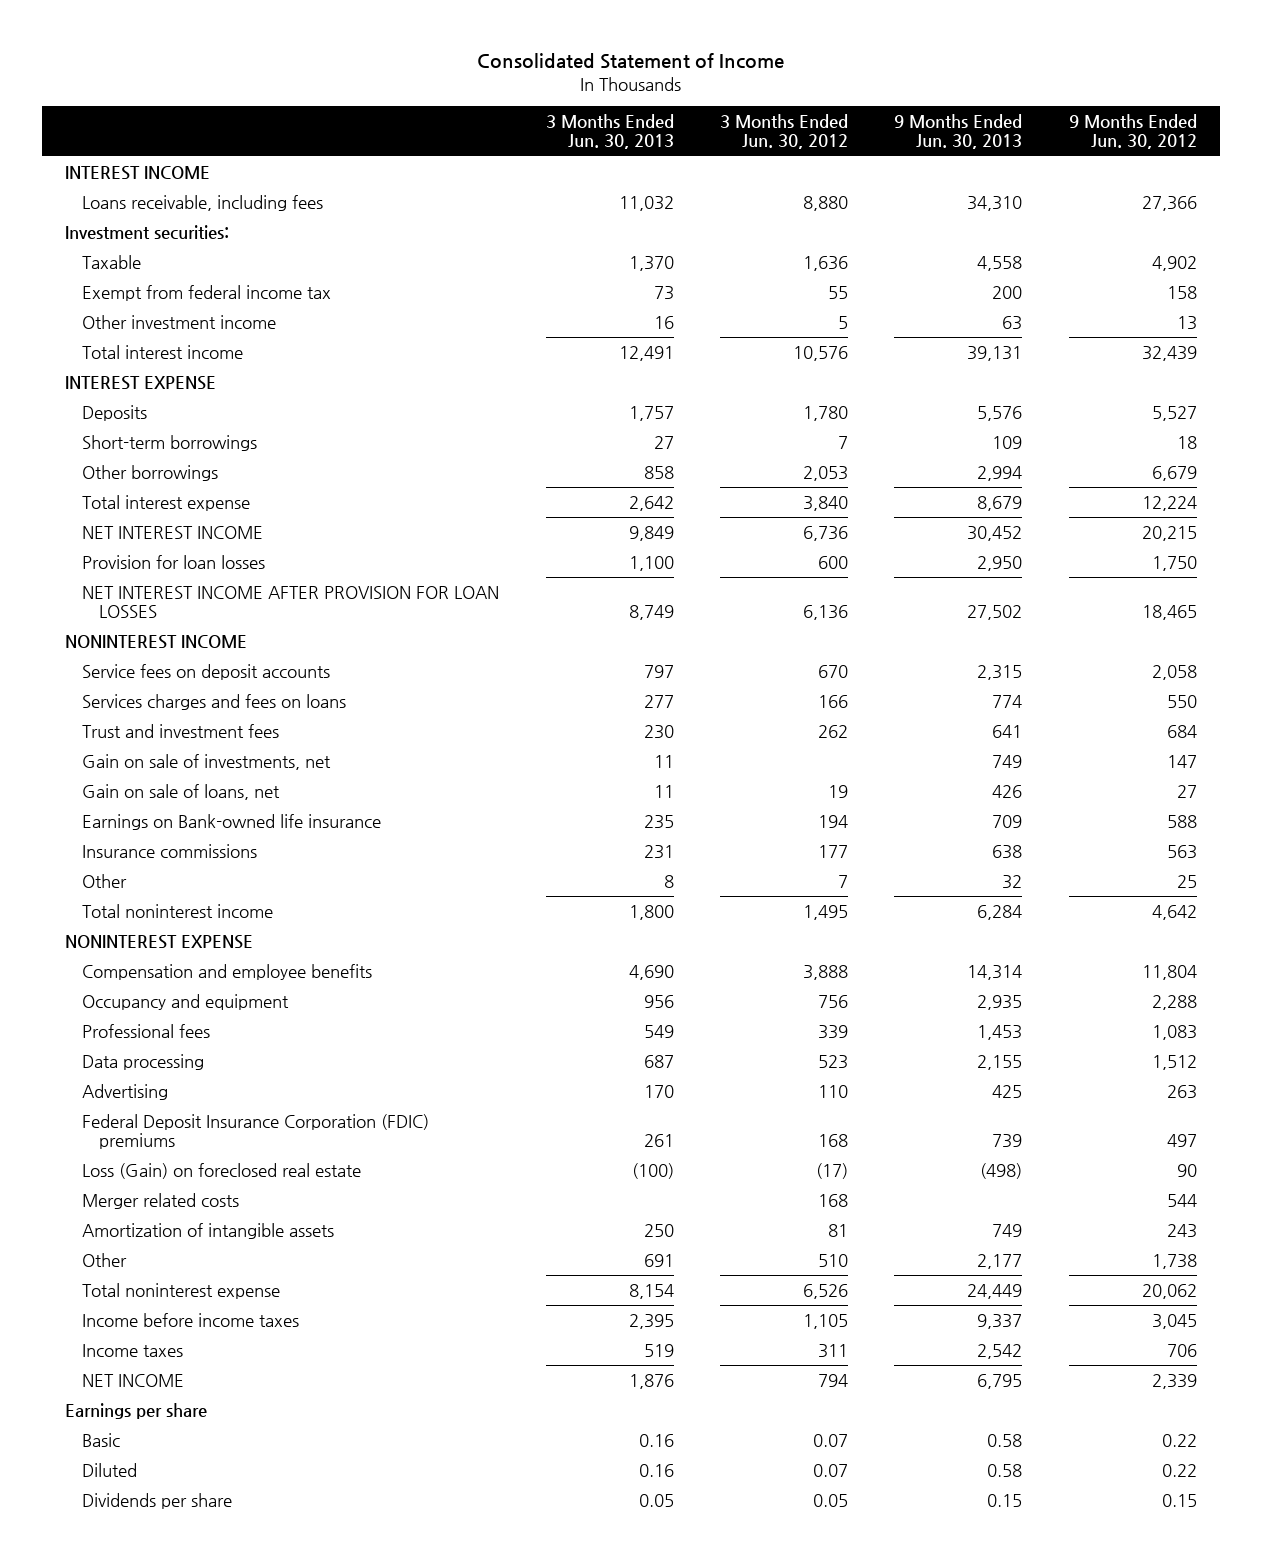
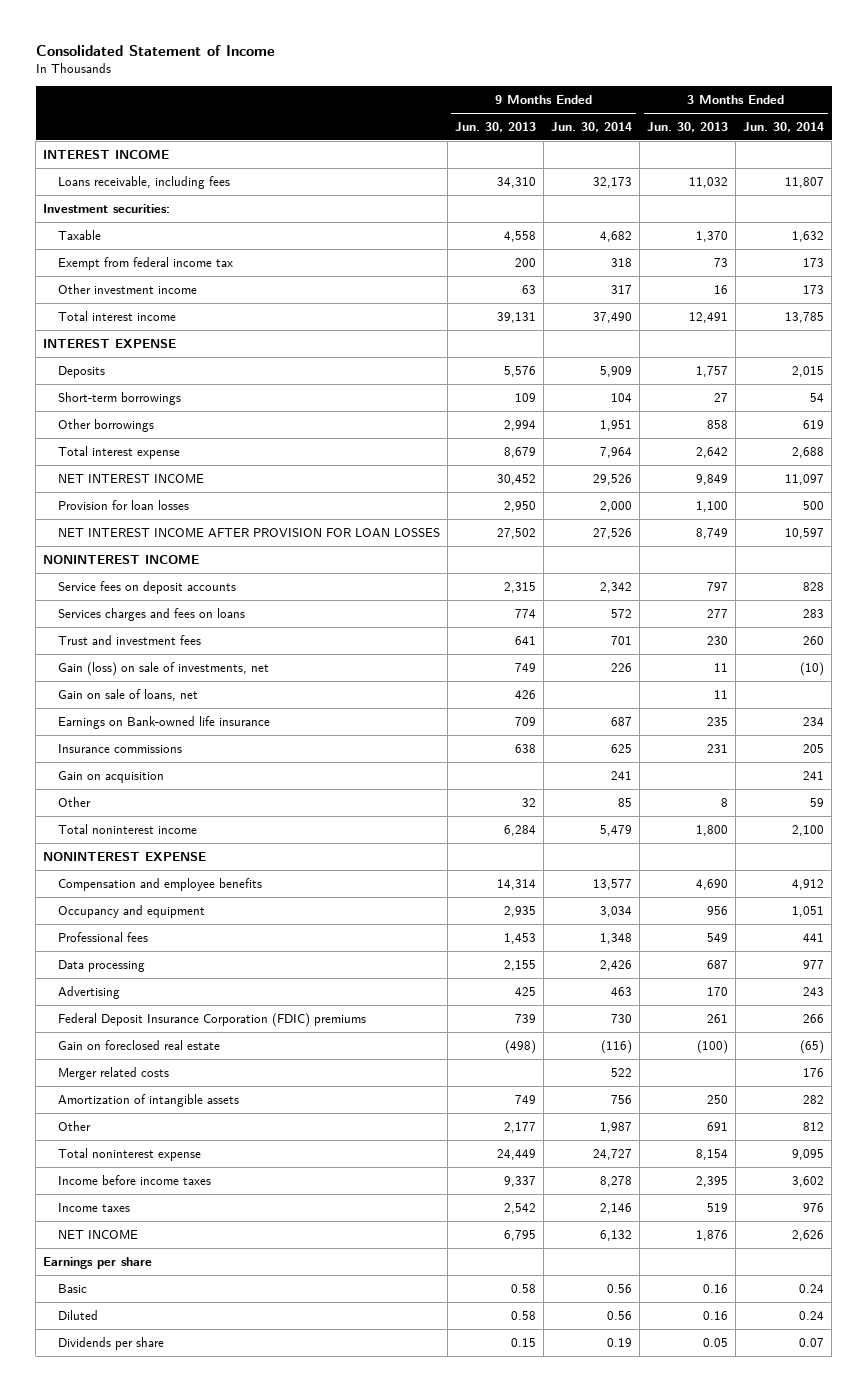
- | 3 Months Ended Jun. 30, 2013 | 3 Months Ended Jun. 30, 2012 | 9 Months Ended Jun. 30, 2013 | 9 Months Ended Jun. 30, 2012
+ | 9 Months Ended Jun. 30, 2013 | 9 Months Ended Jun. 30, 2014 | 3 Months Ended Jun. 30, 2013 | 3 Months Ended Jun. 30, 2014
- Gain on sale of investments, net | 11 | | 749 | 147
+ Gain (loss) on sale of investments, net | 749 | 226 | 11 | (10)
+ Gain on acquisition | | 241 | | 241
- Loss (Gain) on foreclosed real estate | (100) | (17) | (498) | 90
+ Gain on foreclosed real estate | (498) | (116) | (100) | (65)

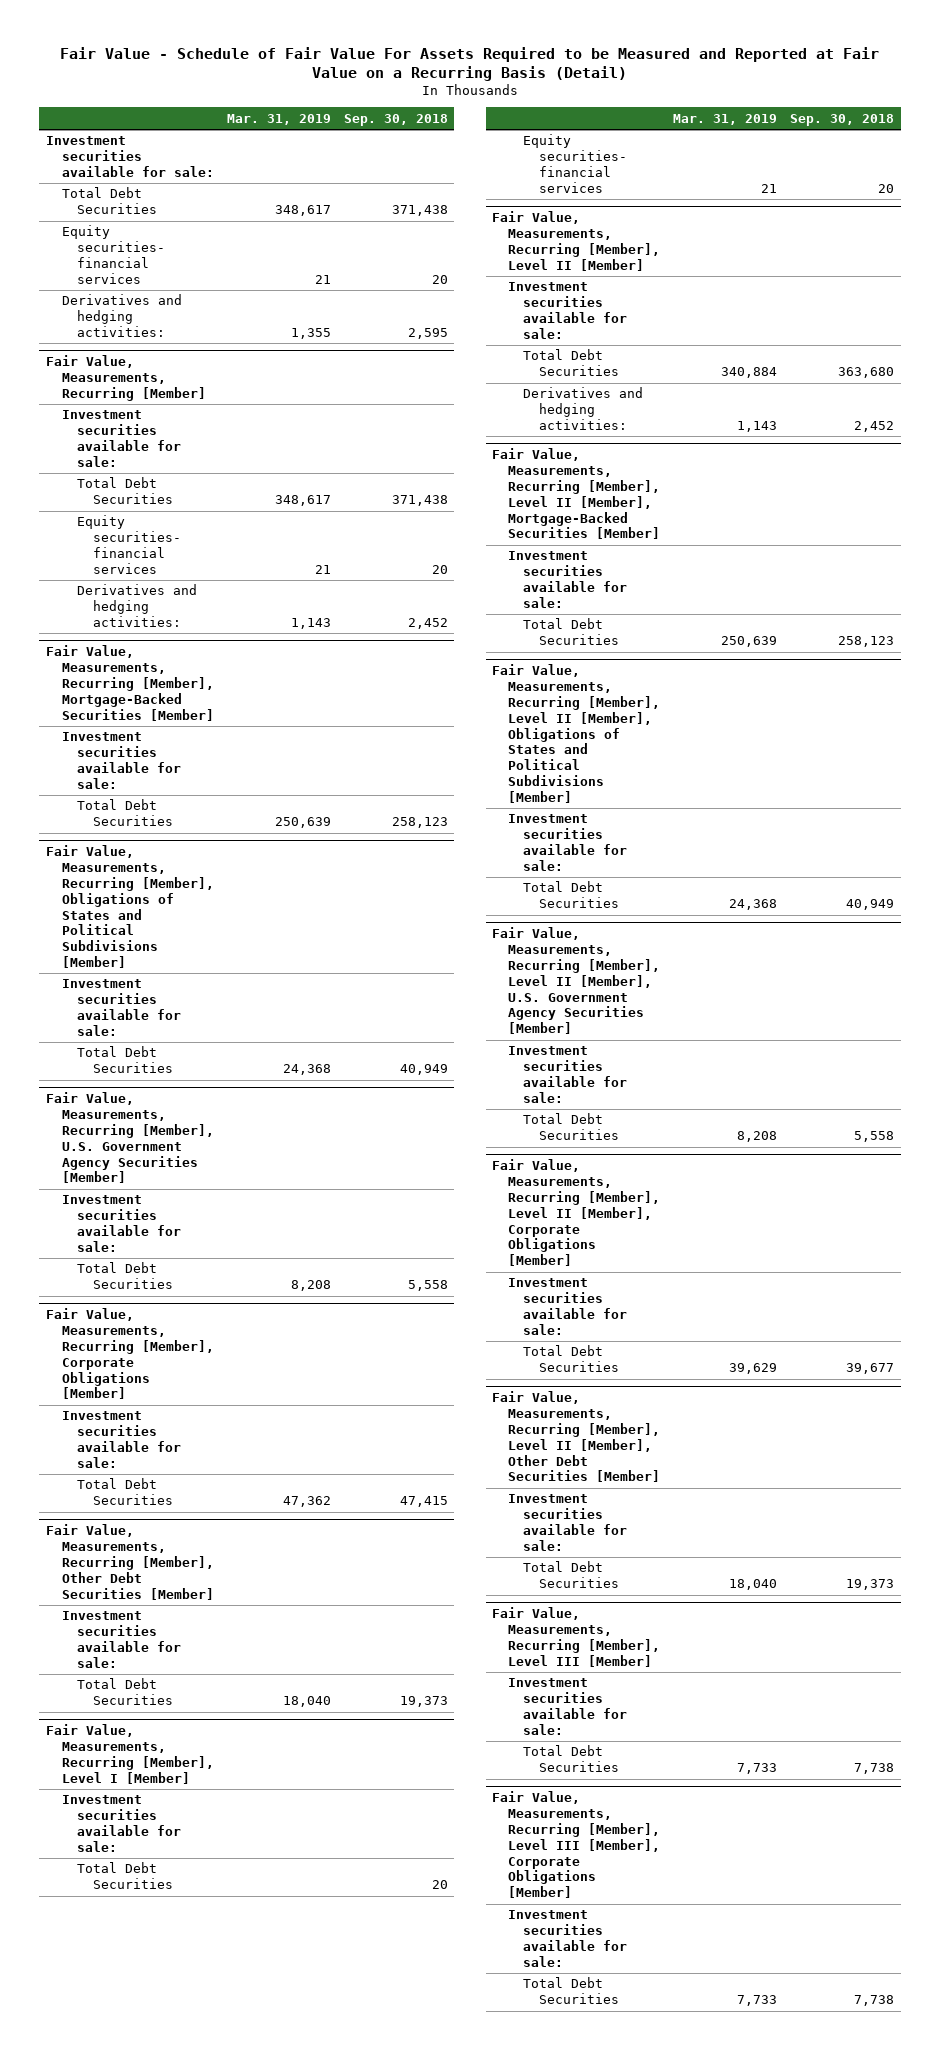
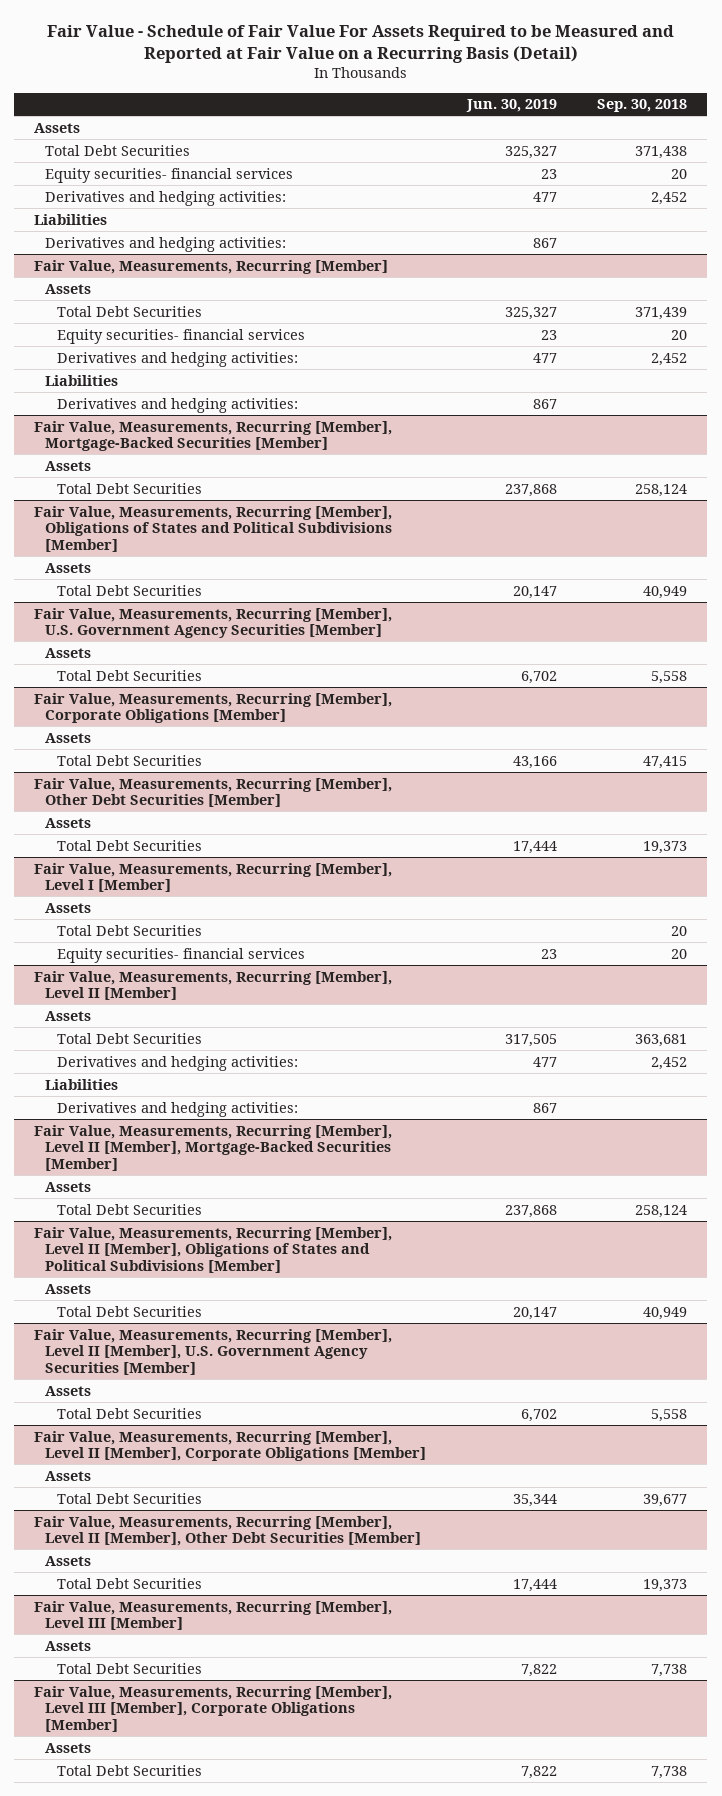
- | Mar. 31, 2019 | Sep. 30, 2018
+ | Jun. 30, 2019 | Sep. 30, 2018
- Investment securities available for sale:
+ Assets
- Derivatives and hedging activities: | 1,355 | 2,595
+ Derivatives and hedging activities: | 477 | 2,452
+ Liabilities
+ Derivatives and hedging activities: | 867 |
@ Fair Value, Measurements, Recurring [Member]
- Investment securities available for sale:
- Total Debt Securities | 348,617 | 371,438
+ Assets
+ Total Debt Securities | 325,327 | 371,439
+ Liabilities
+ Derivatives and hedging activities: | 867 |
@ Fair Value, Measurements, Recurring [Member], Mortgage-Backed Securities [Member]
- Investment securities available for sale:
- Total Debt Securities | 250,639 | 258,123
+ Assets
+ Total Debt Securities | 237,868 | 258,124
@ Fair Value, Measurements, Recurring [Member], Obligations of States and Political Subdivisions [Member]
- Investment securities available for sale:
+ Assets
@ Fair Value, Measurements, Recurring [Member], U.S. Government Agency Securities [Member]
- Investment securities available for sale:
+ Assets
@ Fair Value, Measurements, Recurring [Member], Corporate Obligations [Member]
- Investment securities available for sale:
+ Assets
@ Fair Value, Measurements, Recurring [Member], Other Debt Securities [Member]
- Investment securities available for sale:
+ Assets
@ Fair Value, Measurements, Recurring [Member], Level I [Member]
- Investment securities available for sale:
+ Assets
@ Fair Value, Measurements, Recurring [Member], Level II [Member]
- Investment securities available for sale:
- Total Debt Securities | 340,884 | 363,680
+ Assets
+ Total Debt Securities | 317,505 | 363,681
+ Liabilities
+ Derivatives and hedging activities: | 867 |
@ Fair Value, Measurements, Recurring [Member], Level II [Member], Mortgage-Backed Securities [Member]
- Investment securities available for sale:
- Total Debt Securities | 250,639 | 258,123
+ Assets
+ Total Debt Securities | 237,868 | 258,124
@ Fair Value, Measurements, Recurring [Member], Level II [Member], Obligations of States and Political Subdivisions [Member]
- Investment securities available for sale:
+ Assets
@ Fair Value, Measurements, Recurring [Member], Level II [Member], U.S. Government Agency Securities [Member]
- Investment securities available for sale:
+ Assets
@ Fair Value, Measurements, Recurring [Member], Level II [Member], Corporate Obligations [Member]
- Investment securities available for sale:
+ Assets
@ Fair Value, Measurements, Recurring [Member], Level II [Member], Other Debt Securities [Member]
- Investment securities available for sale:
+ Assets
@ Fair Value, Measurements, Recurring [Member], Level III [Member]
- Investment securities available for sale:
+ Assets
@ Fair Value, Measurements, Recurring [Member], Level III [Member], Corporate Obligations [Member]
- Investment securities available for sale:
+ Assets

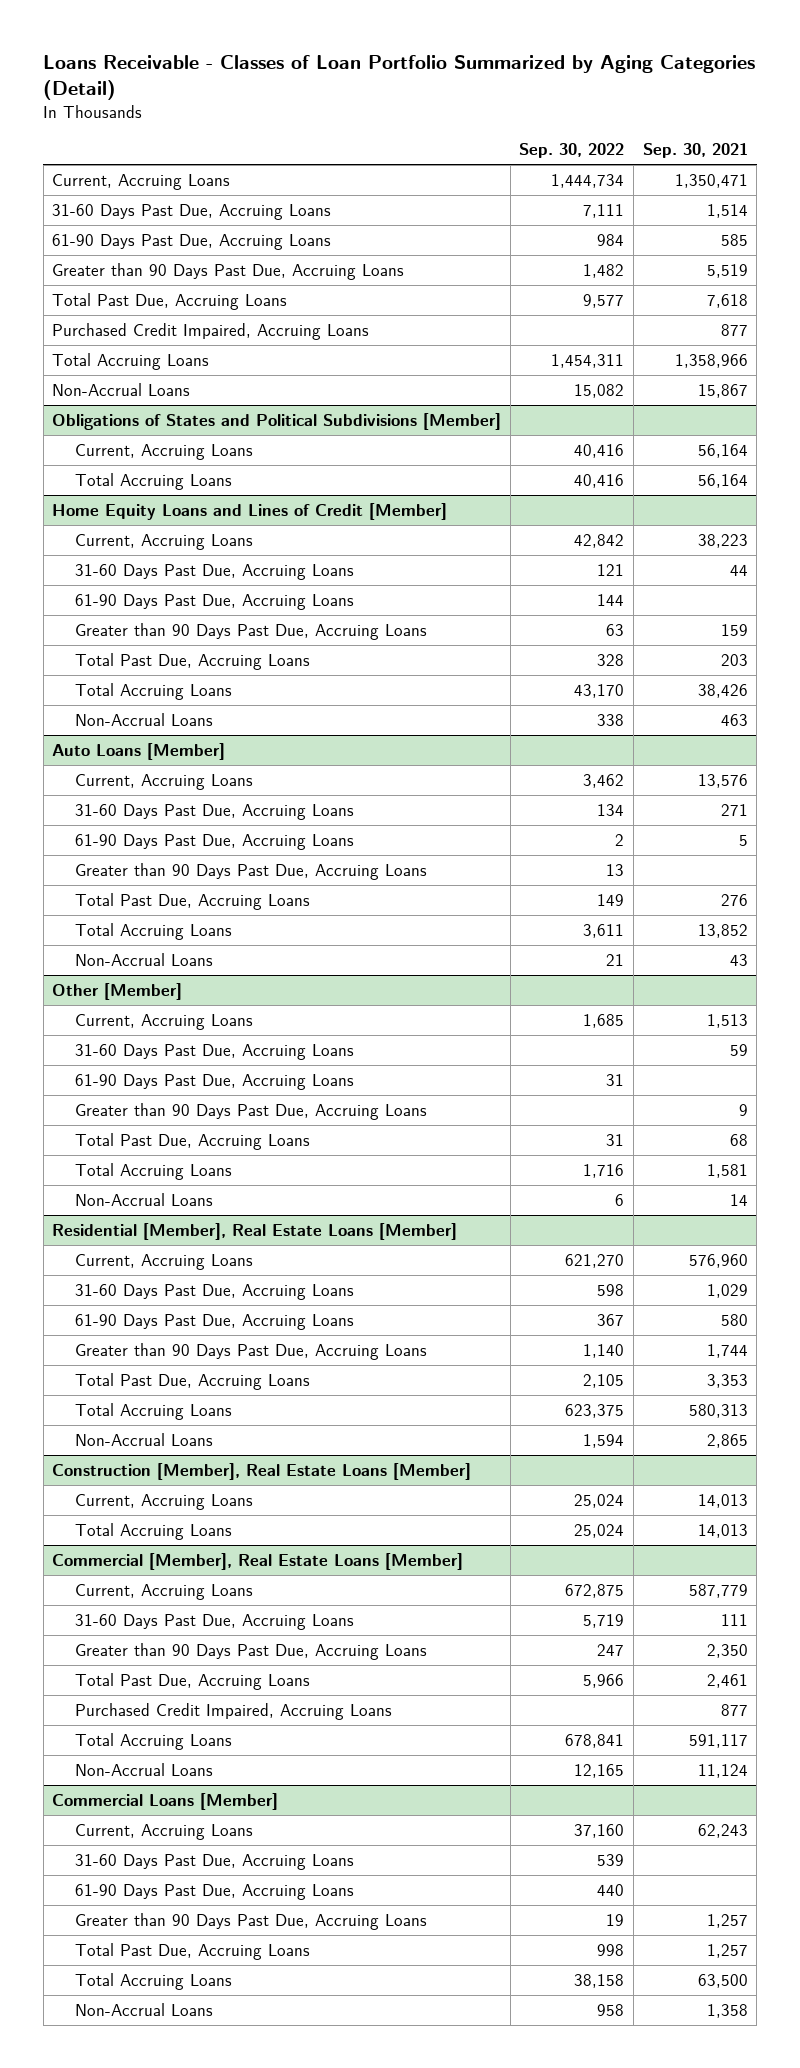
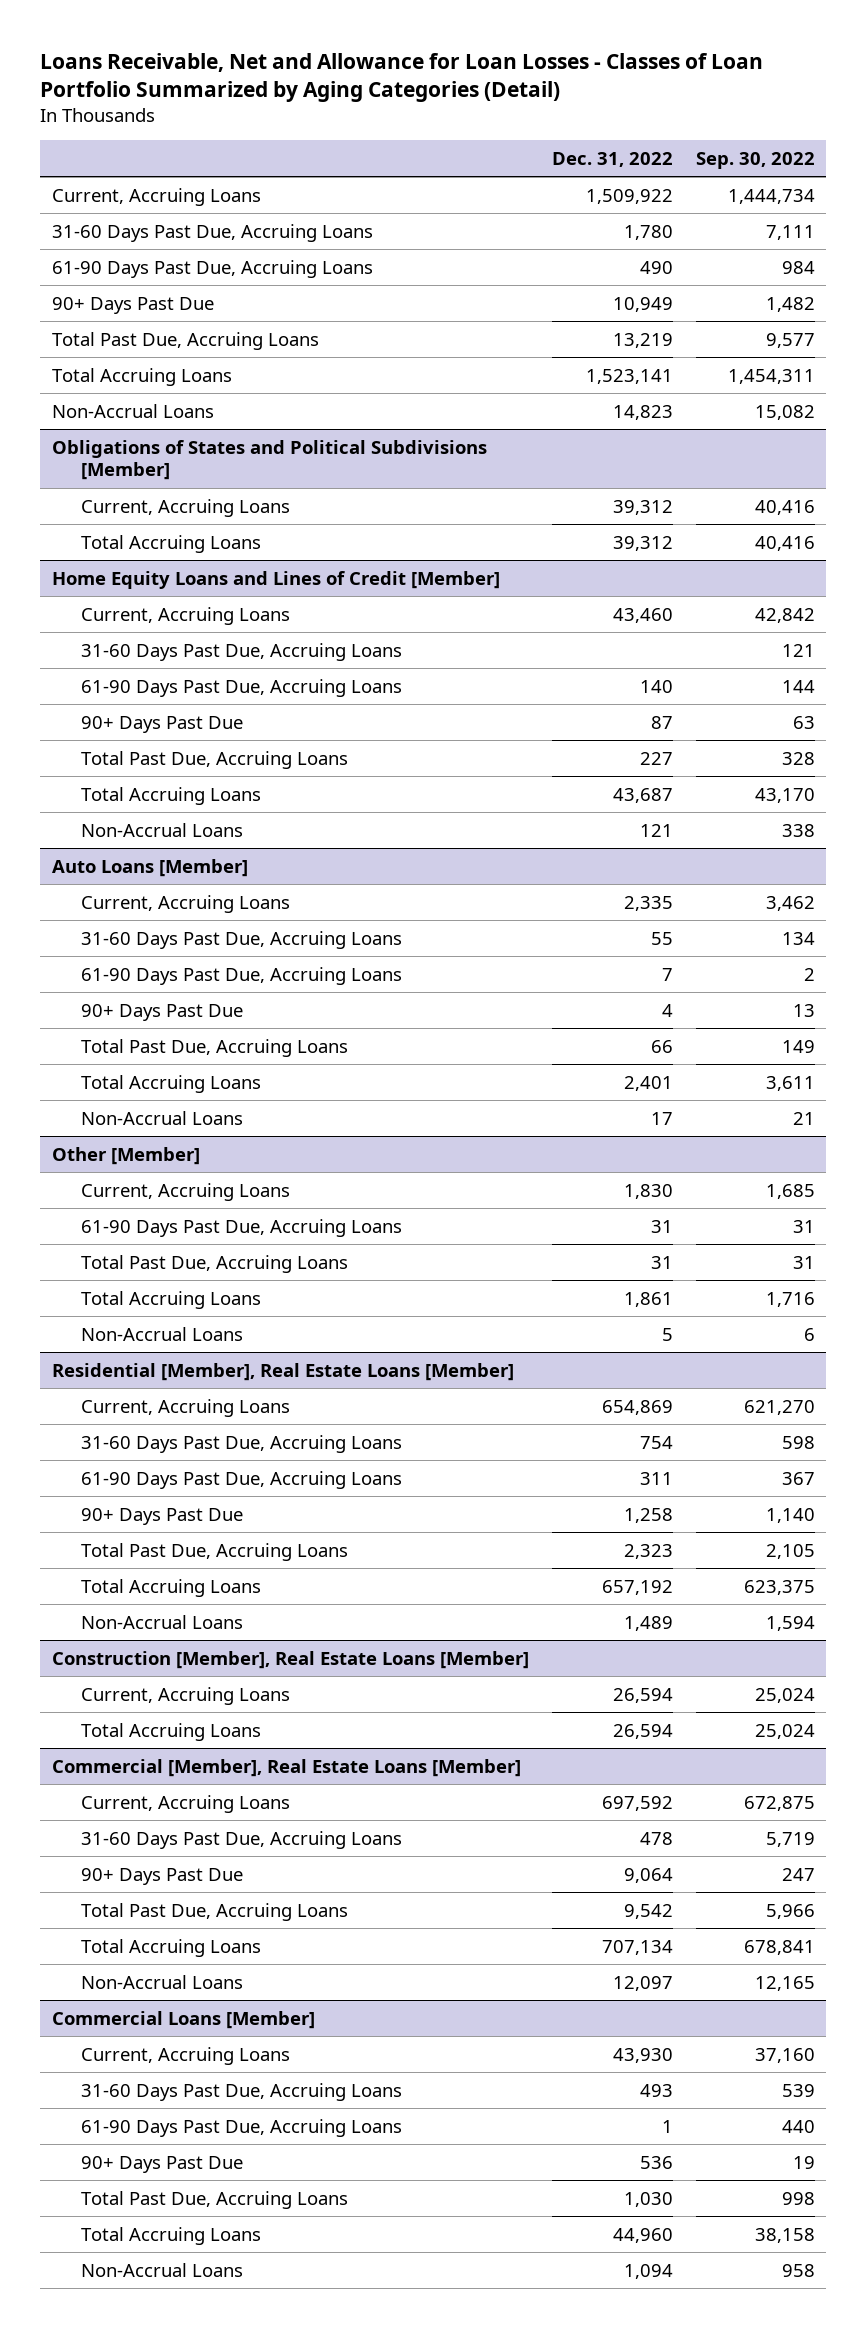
- Loans Receivable - Classes of Loan Portfolio Summarized by Aging Categories (Detail)
+ Loans Receivable, Net and Allowance for Loan Losses - Classes of Loan Portfolio Summarized by Aging Categories (Detail)
- | Sep. 30, 2022 | Sep. 30, 2021
+ | Dec. 31, 2022 | Sep. 30, 2022
- Greater than 90 Days Past Due, Accruing Loans | 1,482 | 5,519
+ 90+ Days Past Due | 10,949 | 1,482
- Purchased Credit Impaired, Accruing Loans | | 877
@ Home Equity Loans and Lines of Credit [Member]
- Greater than 90 Days Past Due, Accruing Loans | 63 | 159
+ 90+ Days Past Due | 87 | 63
@ Auto Loans [Member]
- Greater than 90 Days Past Due, Accruing Loans | 13 |
+ 90+ Days Past Due | 4 | 13
@ Other [Member]
- 31-60 Days Past Due, Accruing Loans | | 59
- Greater than 90 Days Past Due, Accruing Loans | | 9
@ Residential [Member], Real Estate Loans [Member]
- Greater than 90 Days Past Due, Accruing Loans | 1,140 | 1,744
+ 90+ Days Past Due | 1,258 | 1,140
@ Commercial [Member], Real Estate Loans [Member]
- Greater than 90 Days Past Due, Accruing Loans | 247 | 2,350
+ 90+ Days Past Due | 9,064 | 247
- Purchased Credit Impaired, Accruing Loans | | 877
@ Commercial Loans [Member]
- Greater than 90 Days Past Due, Accruing Loans | 19 | 1,257
+ 90+ Days Past Due | 536 | 19

